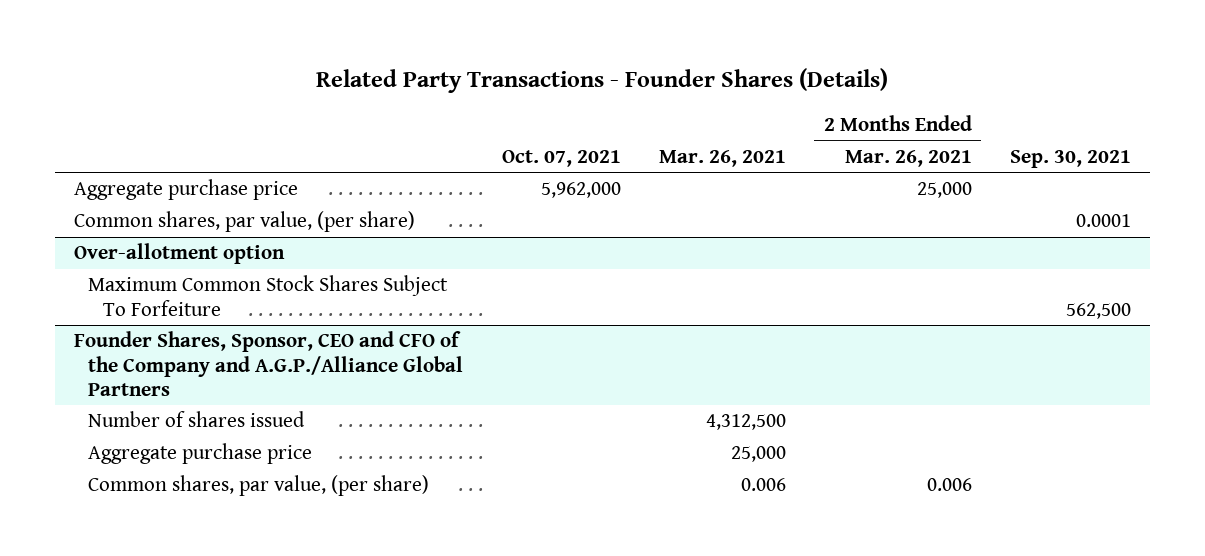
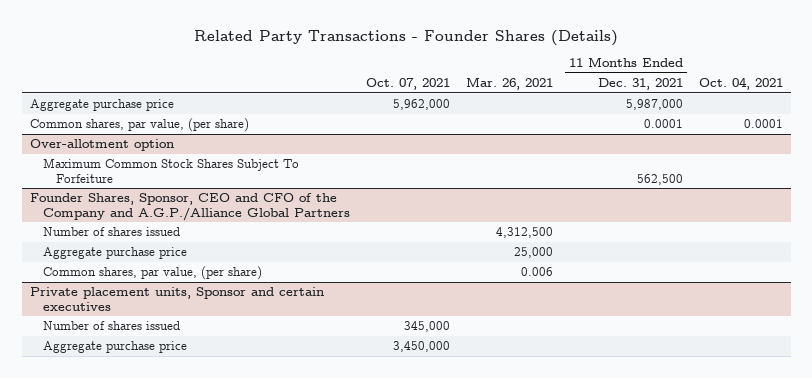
- | Oct. 07, 2021 | Mar. 26, 2021 | 2 Months Ended Mar. 26, 2021 | Sep. 30, 2021
+ | Oct. 07, 2021 | Mar. 26, 2021 | 11 Months Ended Dec. 31, 2021 | Oct. 04, 2021
+ Private placement units, Sponsor and certain executives
+ Number of shares issued | 345,000 | | |
+ Aggregate purchase price | 3,450,000 | | |

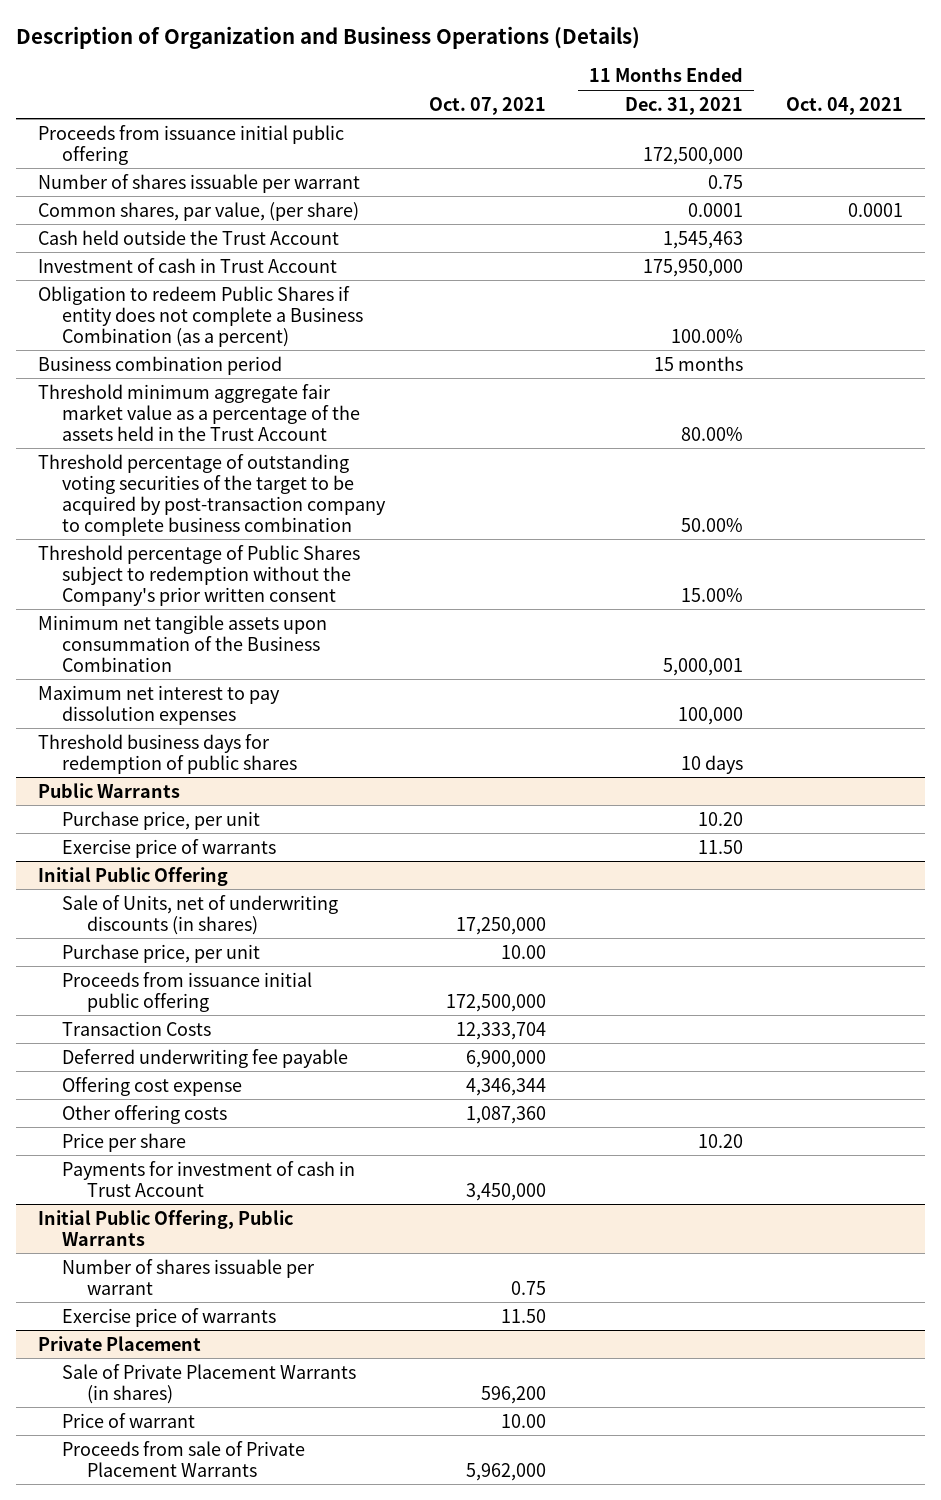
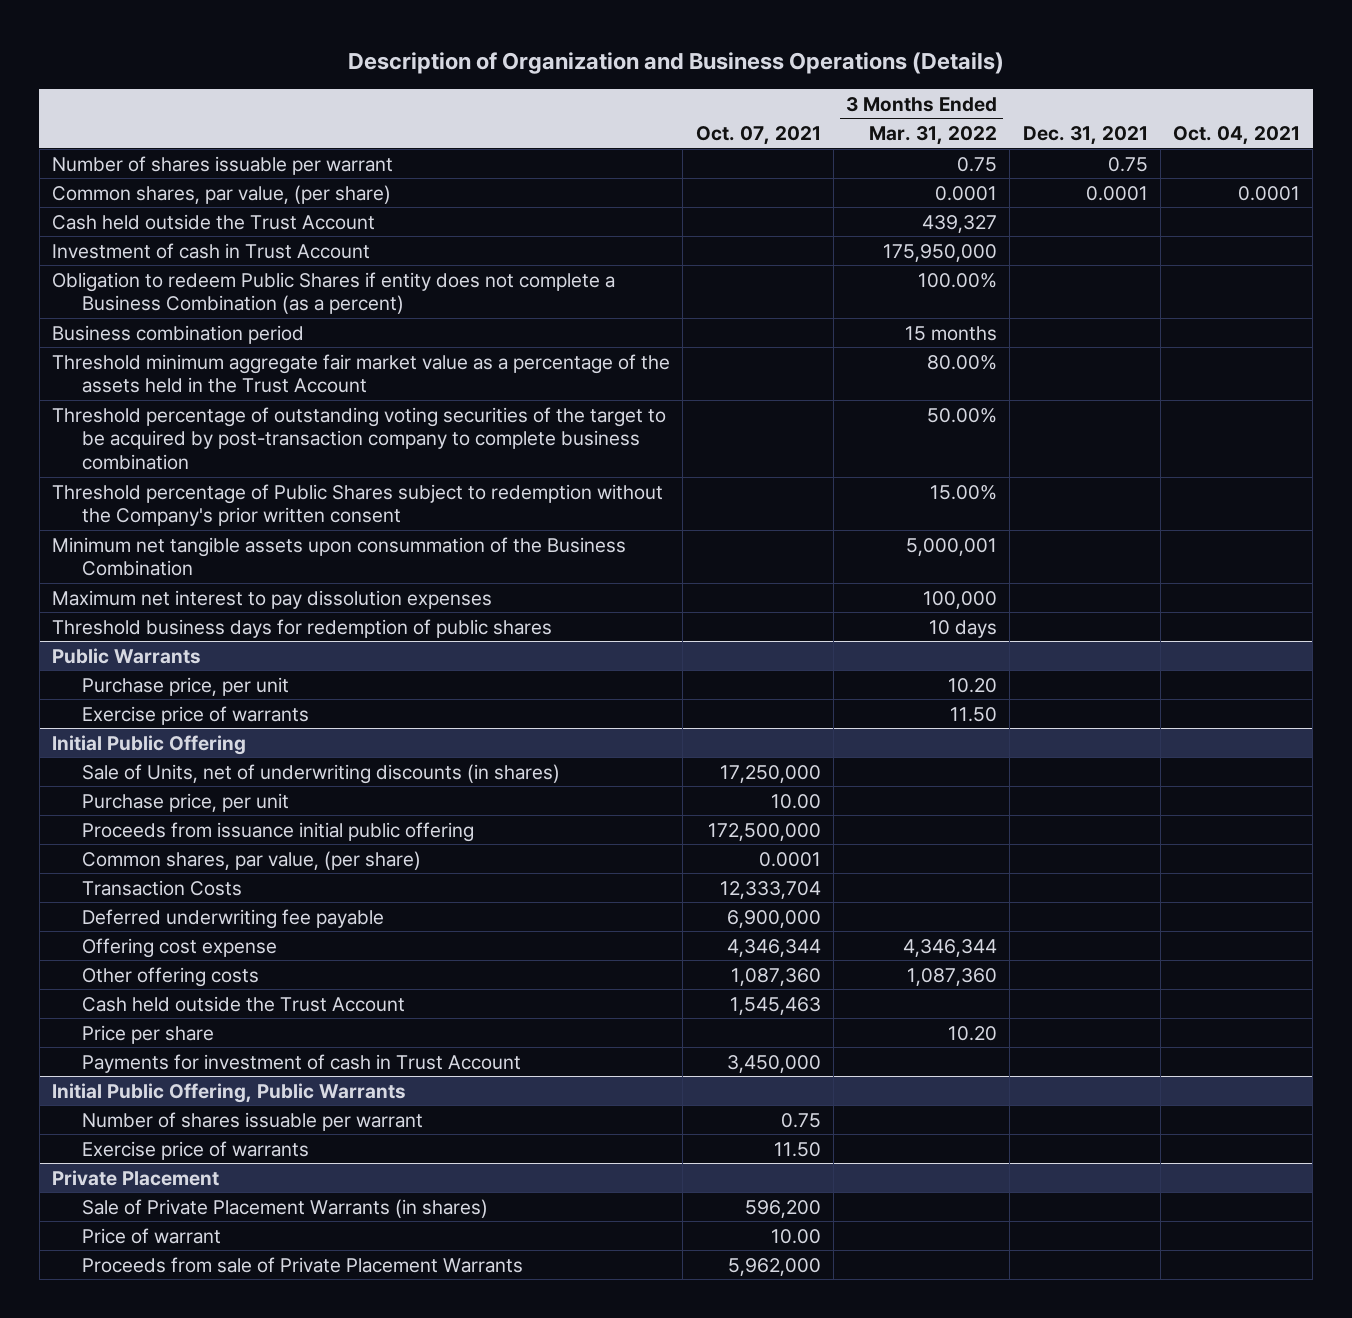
- | Oct. 07, 2021 | 11 Months Ended Dec. 31, 2021 | Oct. 04, 2021
+ | Oct. 07, 2021 | 3 Months Ended Mar. 31, 2022 | Dec. 31, 2021 | Oct. 04, 2021
- Proceeds from issuance initial public offering | | 172,500,000 |
@ Initial Public Offering
+ Common shares, par value, (per share) | 0.0001 | | |
+ Cash held outside the Trust Account | 1,545,463 | | |

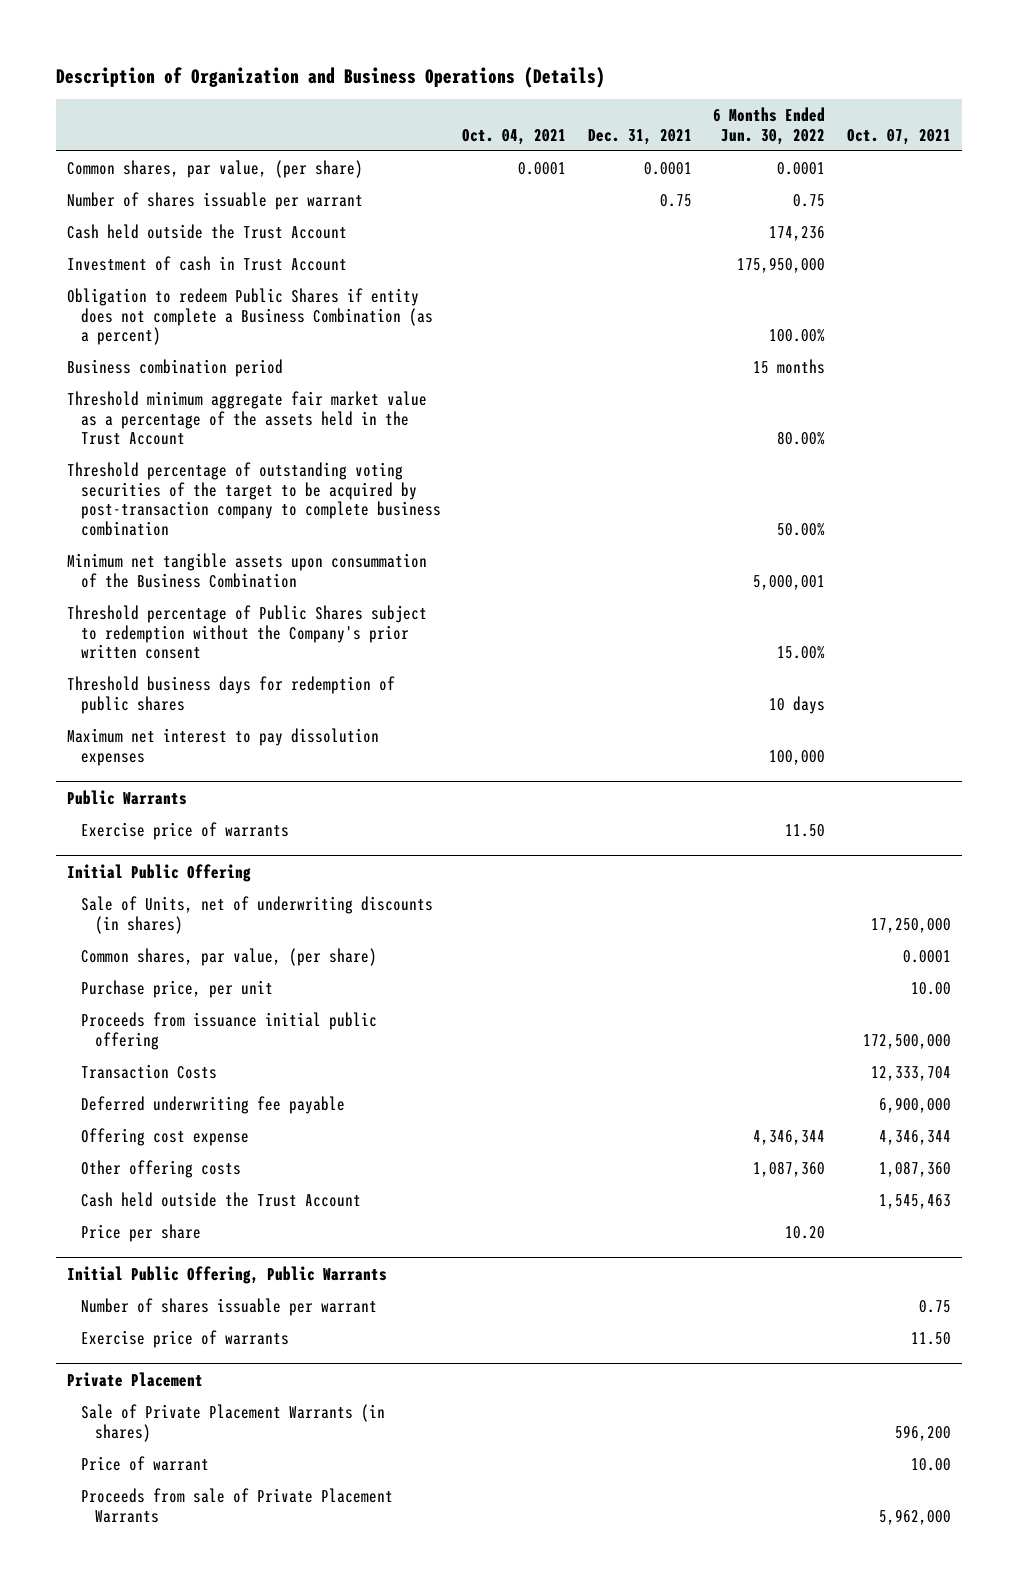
- | Oct. 07, 2021 | 3 Months Ended Mar. 31, 2022 | Dec. 31, 2021 | Oct. 04, 2021
+ | Oct. 04, 2021 | Dec. 31, 2021 | 6 Months Ended Jun. 30, 2022 | Oct. 07, 2021
moved down: Number of shares issuable per warrant | | 0.75 | 0.75 |
moved down: Threshold percentage of Public Shares subject to redemption without the Company's prior written consent | | | 15.00% |
moved down: Maximum net interest to pay dissolution expenses | | | 100,000 |
@ Public Warrants
- Purchase price, per unit | | 10.20 | |
@ Initial Public Offering
moved up: Common shares, par value, (per share) | | | | 0.0001
- Payments for investment of cash in Trust Account | 3,450,000 | | |

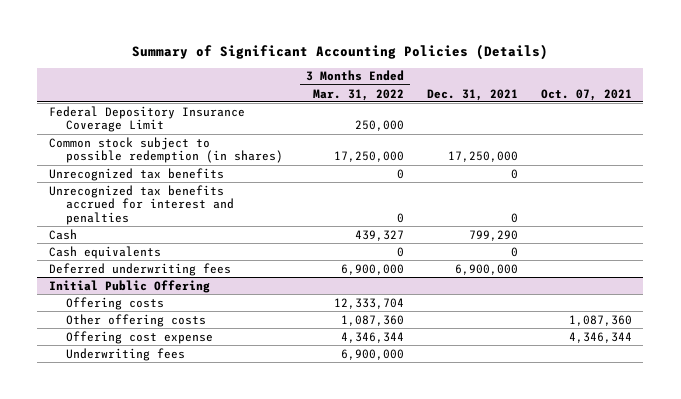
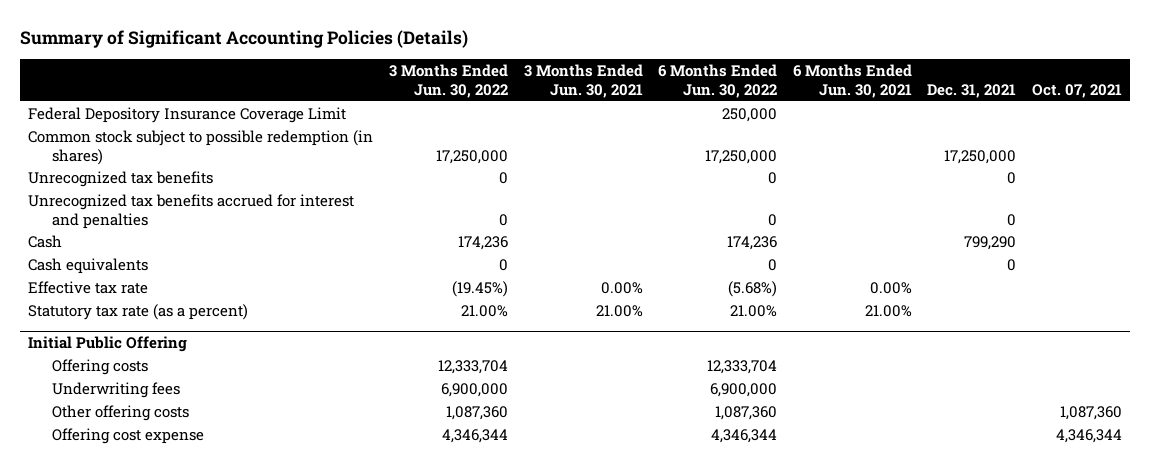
- | 3 Months Ended Mar. 31, 2022 | Dec. 31, 2021 | Oct. 07, 2021
+ | 3 Months Ended Jun. 30, 2022 | 3 Months Ended Jun. 30, 2021 | 6 Months Ended Jun. 30, 2022 | 6 Months Ended Jun. 30, 2021 | Dec. 31, 2021 | Oct. 07, 2021
- Deferred underwriting fees | 6,900,000 | 6,900,000 |
+ Effective tax rate | (19.45%) | 0.00% | (5.68%) | 0.00% | |
+ Statutory tax rate (as a percent) | 21.00% | 21.00% | 21.00% | 21.00% | |
@ Initial Public Offering
moved up: Underwriting fees | 6,900,000 | | 6,900,000 | | |

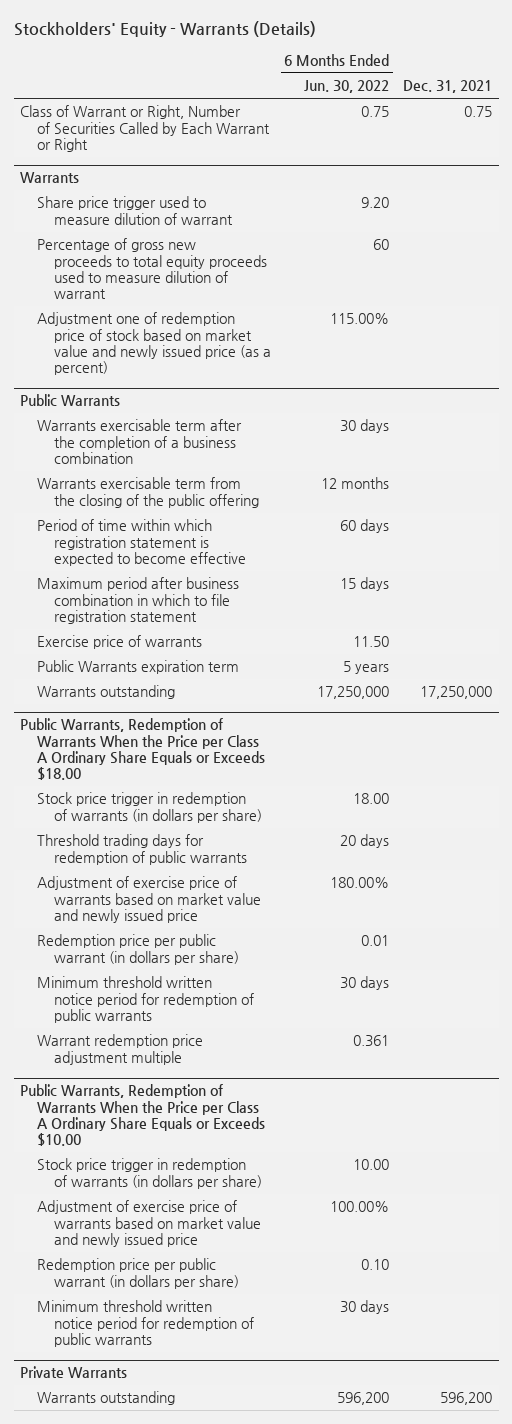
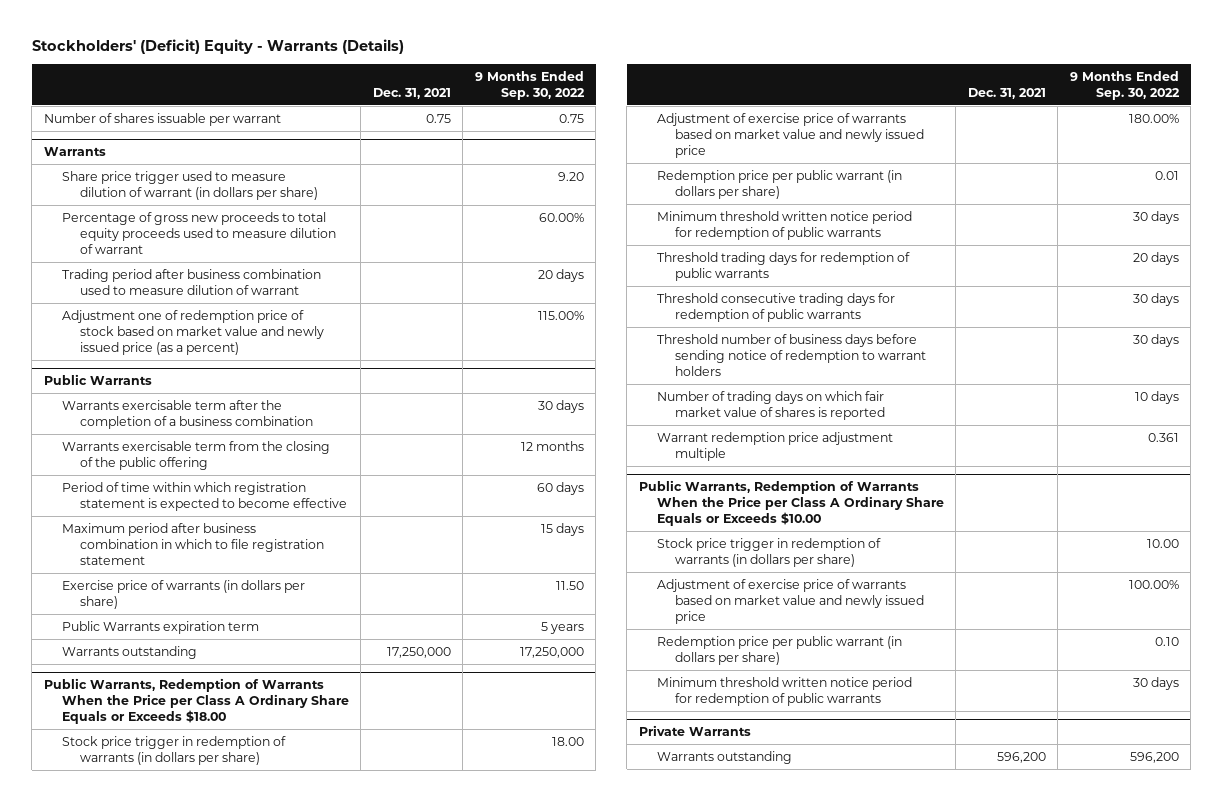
- Stockholders' Equity - Warrants (Details)
+ Stockholders' (Deficit) Equity - Warrants (Details)
- | 6 Months Ended Jun. 30, 2022 | Dec. 31, 2021
+ | Dec. 31, 2021 | 9 Months Ended Sep. 30, 2022
- Class of Warrant or Right, Number of Securities Called by Each Warrant or Right | 0.75 | 0.75
+ Number of shares issuable per warrant | 0.75 | 0.75
@ Warrants
- Share price trigger used to measure dilution of warrant | 9.20 |
+ Share price trigger used to measure dilution of warrant (in dollars per share) | | 9.20
+ Trading period after business combination used to measure dilution of warrant | | 20 days
@ Public Warrants
- Exercise price of warrants | 11.50 |
+ Exercise price of warrants (in dollars per share) | | 11.50
@ Public Warrants, Redemption of Warrants When the Price per Class A Ordinary Share Equals or Exceeds $18.00
moved down: Threshold trading days for redemption of public warrants | | 20 days
+ Threshold consecutive trading days for redemption of public warrants | | 30 days
+ Threshold number of business days before sending notice of redemption to warrant holders | | 30 days
+ Number of trading days on which fair market value of shares is reported | | 10 days

